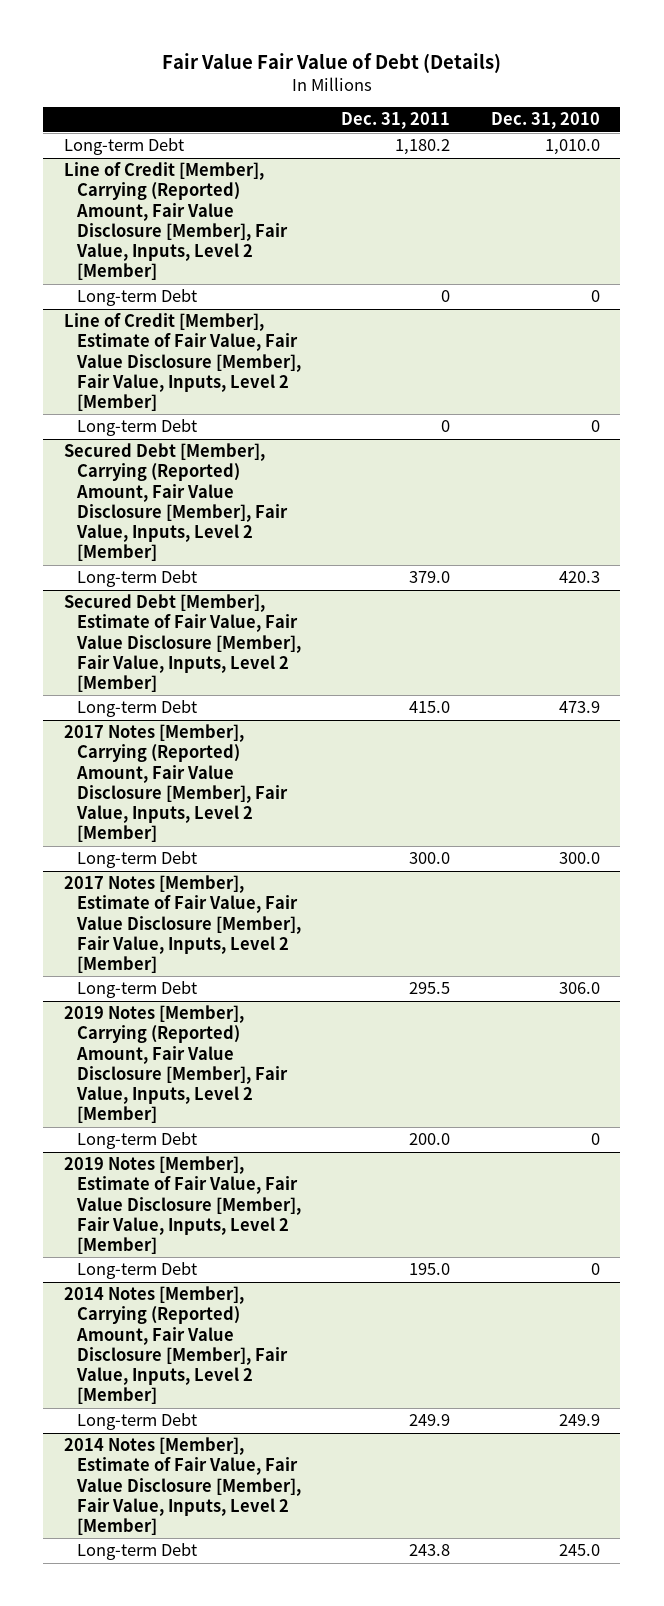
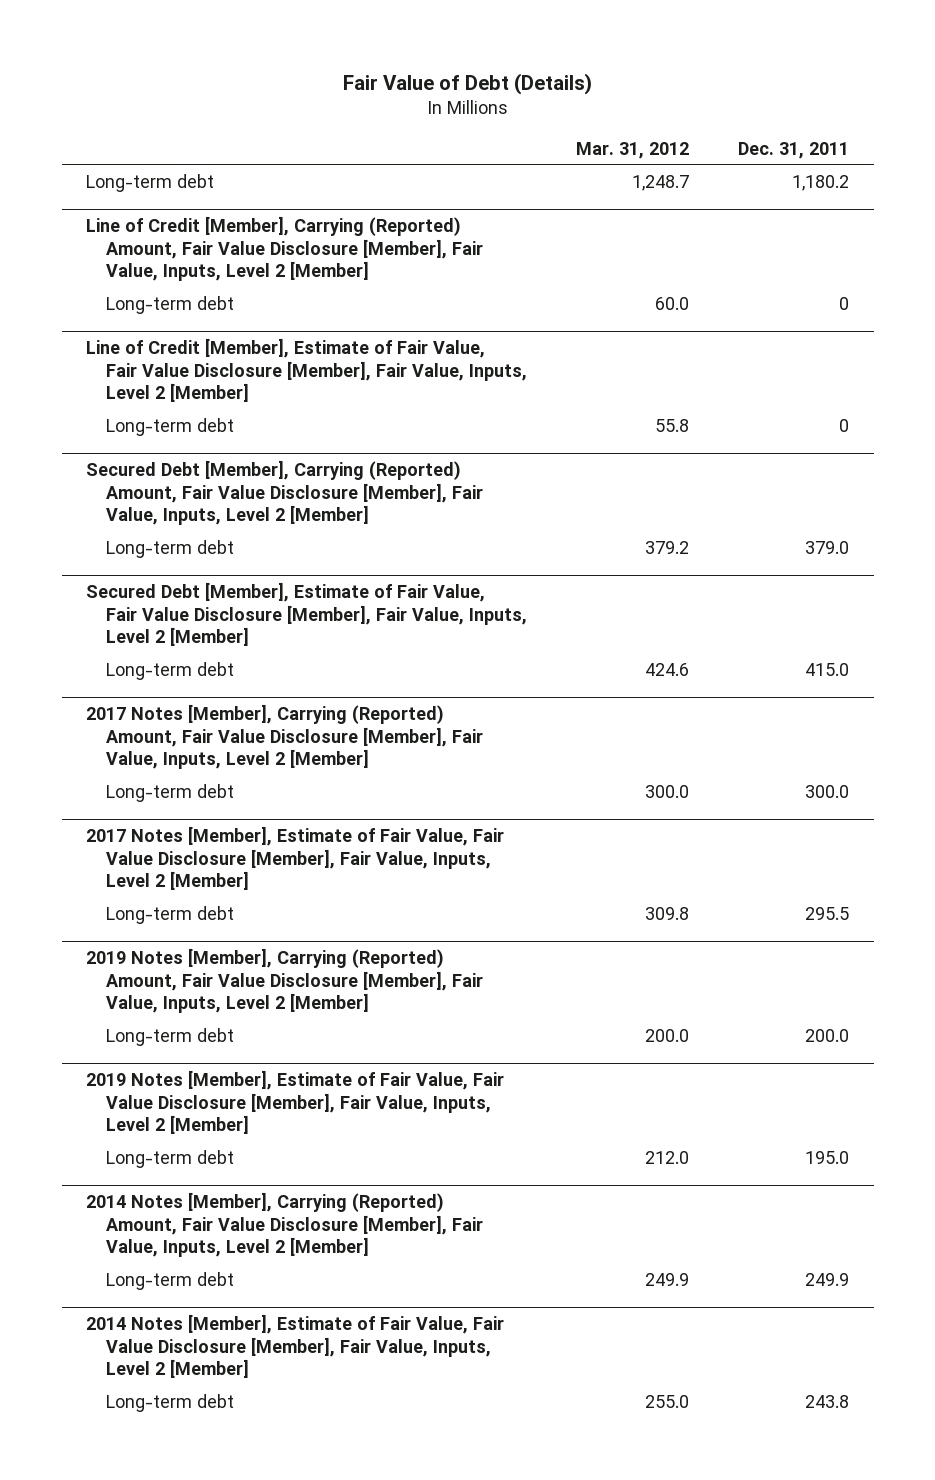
- Fair Value Fair Value of Debt (Details)
+ Fair Value of Debt (Details)
- | Dec. 31, 2011 | Dec. 31, 2010
+ | Mar. 31, 2012 | Dec. 31, 2011
- Long-term Debt | 1,180.2 | 1,010.0
+ Long-term debt | 1,248.7 | 1,180.2
@ Line of Credit [Member], Carrying (Reported) Amount, Fair Value Disclosure [Member], Fair Value, Inputs, Level 2 [Member]
- Long-term Debt | 0 | 0
+ Long-term debt | 60.0 | 0
@ Line of Credit [Member], Estimate of Fair Value, Fair Value Disclosure [Member], Fair Value, Inputs, Level 2 [Member]
- Long-term Debt | 0 | 0
+ Long-term debt | 55.8 | 0
@ Secured Debt [Member], Carrying (Reported) Amount, Fair Value Disclosure [Member], Fair Value, Inputs, Level 2 [Member]
- Long-term Debt | 379.0 | 420.3
+ Long-term debt | 379.2 | 379.0
@ Secured Debt [Member], Estimate of Fair Value, Fair Value Disclosure [Member], Fair Value, Inputs, Level 2 [Member]
- Long-term Debt | 415.0 | 473.9
+ Long-term debt | 424.6 | 415.0
@ 2017 Notes [Member], Carrying (Reported) Amount, Fair Value Disclosure [Member], Fair Value, Inputs, Level 2 [Member]
- Long-term Debt | 300.0 | 300.0
+ Long-term debt | 300.0 | 300.0
@ 2017 Notes [Member], Estimate of Fair Value, Fair Value Disclosure [Member], Fair Value, Inputs, Level 2 [Member]
- Long-term Debt | 295.5 | 306.0
+ Long-term debt | 309.8 | 295.5
@ 2019 Notes [Member], Carrying (Reported) Amount, Fair Value Disclosure [Member], Fair Value, Inputs, Level 2 [Member]
- Long-term Debt | 200.0 | 0
+ Long-term debt | 200.0 | 200.0
@ 2019 Notes [Member], Estimate of Fair Value, Fair Value Disclosure [Member], Fair Value, Inputs, Level 2 [Member]
- Long-term Debt | 195.0 | 0
+ Long-term debt | 212.0 | 195.0
@ 2014 Notes [Member], Carrying (Reported) Amount, Fair Value Disclosure [Member], Fair Value, Inputs, Level 2 [Member]
- Long-term Debt | 249.9 | 249.9
+ Long-term debt | 249.9 | 249.9
@ 2014 Notes [Member], Estimate of Fair Value, Fair Value Disclosure [Member], Fair Value, Inputs, Level 2 [Member]
- Long-term Debt | 243.8 | 245.0
+ Long-term debt | 255.0 | 243.8

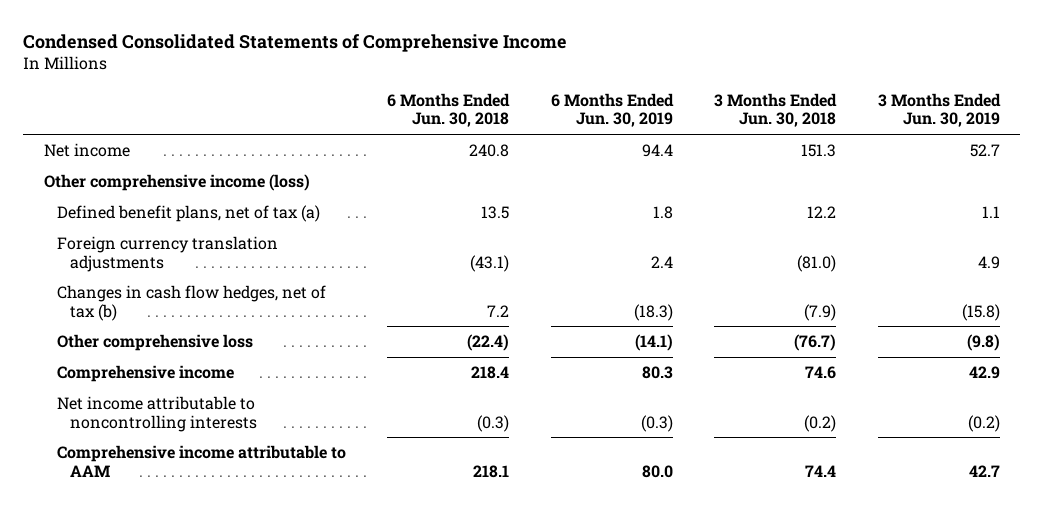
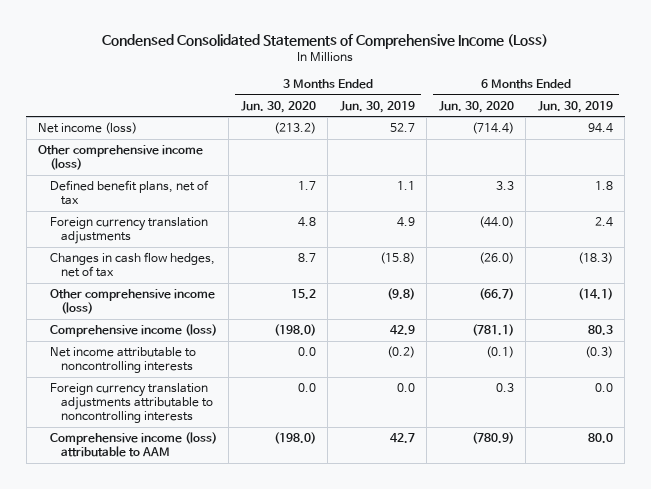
- Condensed Consolidated Statements of Comprehensive Income
+ Condensed Consolidated Statements of Comprehensive Income (Loss)
- | 6 Months Ended Jun. 30, 2018 | 6 Months Ended Jun. 30, 2019 | 3 Months Ended Jun. 30, 2018 | 3 Months Ended Jun. 30, 2019
+ | 3 Months Ended Jun. 30, 2020 | 3 Months Ended Jun. 30, 2019 | 6 Months Ended Jun. 30, 2020 | 6 Months Ended Jun. 30, 2019
- Net income | 240.8 | 94.4 | 151.3 | 52.7
+ Net income (loss) | (213.2) | 52.7 | (714.4) | 94.4
- Defined benefit plans, net of tax (a) | 13.5 | 1.8 | 12.2 | 1.1
+ Defined benefit plans, net of tax | 1.7 | 1.1 | 3.3 | 1.8
- Changes in cash flow hedges, net of tax (b) | 7.2 | (18.3) | (7.9) | (15.8)
- Other comprehensive loss | (22.4) | (14.1) | (76.7) | (9.8)
- Comprehensive income | 218.4 | 80.3 | 74.6 | 42.9
+ Changes in cash flow hedges, net of tax | 8.7 | (15.8) | (26.0) | (18.3)
+ Other comprehensive income (loss) | 15.2 | (9.8) | (66.7) | (14.1)
+ Comprehensive income (loss) | (198.0) | 42.9 | (781.1) | 80.3
- Comprehensive income attributable to AAM | 218.1 | 80.0 | 74.4 | 42.7
+ Foreign currency translation adjustments attributable to noncontrolling interests | 0.0 | 0.0 | 0.3 | 0.0
+ Comprehensive income (loss) attributable to AAM | (198.0) | 42.7 | (780.9) | 80.0

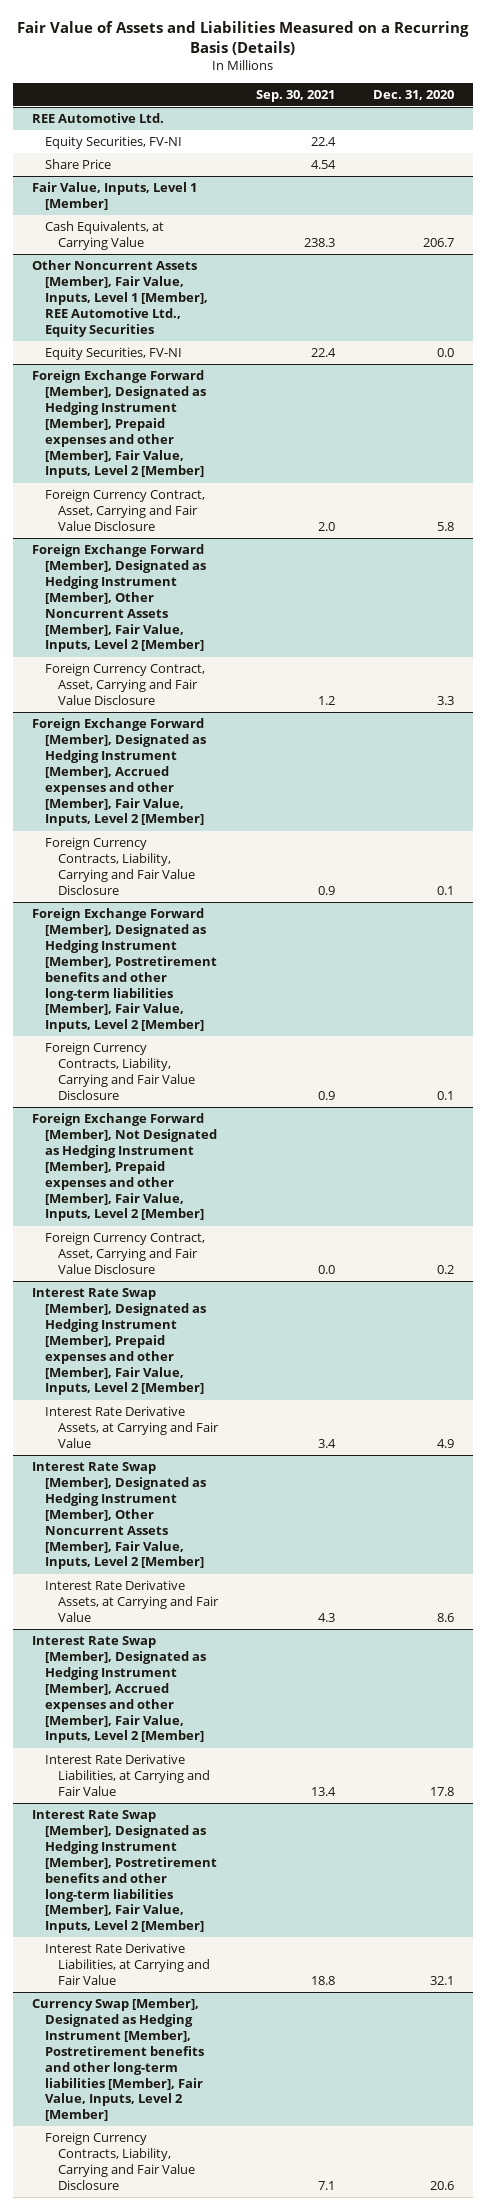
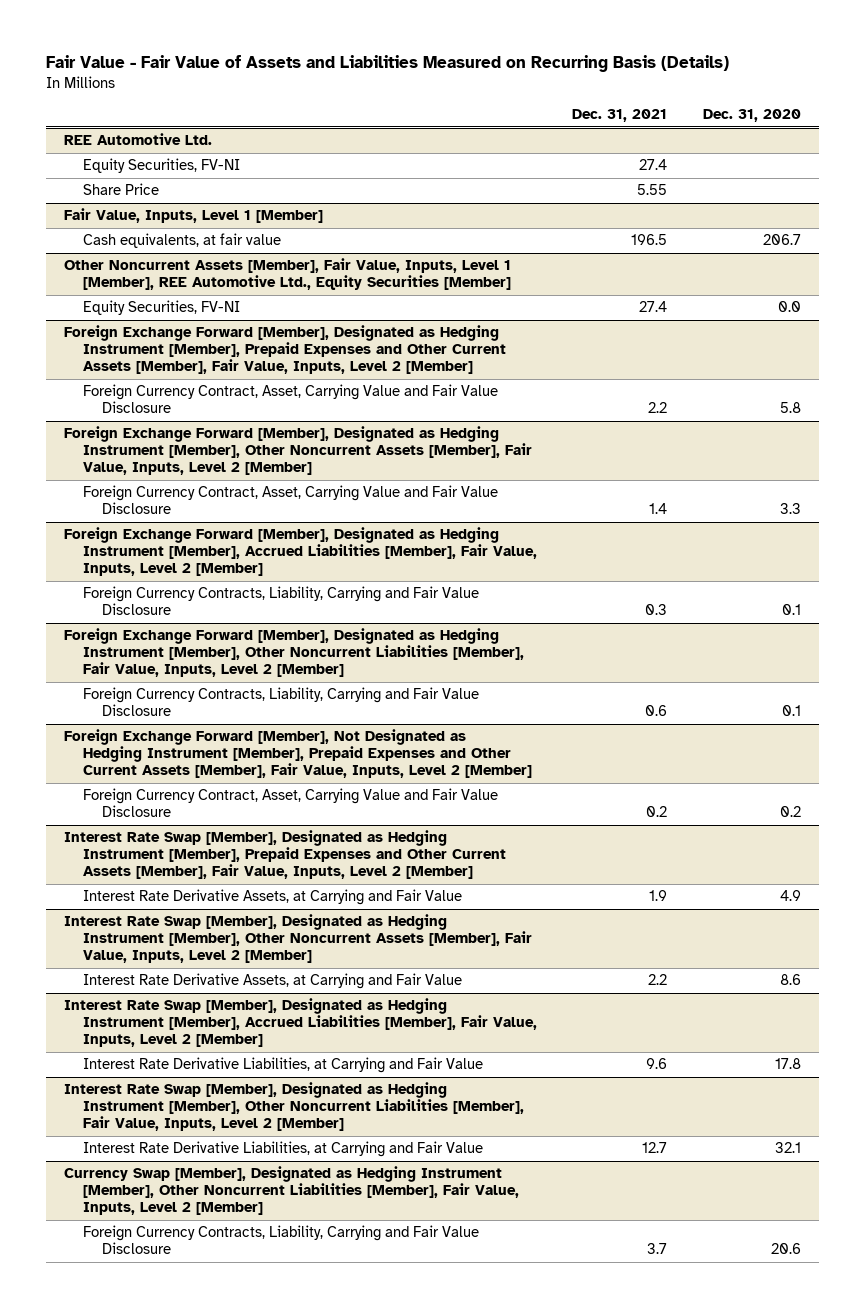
- Fair Value of Assets and Liabilities Measured on a Recurring Basis (Details)
+ Fair Value - Fair Value of Assets and Liabilities Measured on Recurring Basis (Details)
- | Sep. 30, 2021 | Dec. 31, 2020
+ | Dec. 31, 2021 | Dec. 31, 2020
@ Fair Value, Inputs, Level 1 [Member]
- Cash Equivalents, at Carrying Value | 238.3 | 206.7
- Other Noncurrent Assets [Member], Fair Value, Inputs, Level 1 [Member], REE Automotive Ltd., Equity Securities
@ Fair Value, Inputs, Level 1 [Member]
+ Cash equivalents, at fair value | 196.5 | 206.7
+ Other Noncurrent Assets [Member], Fair Value, Inputs, Level 1 [Member], REE Automotive Ltd., Equity Securities [Member]
- Foreign Exchange Forward [Member], Designated as Hedging Instrument [Member], Prepaid expenses and other [Member], Fair Value, Inputs, Level 2 [Member]
- Foreign Currency Contract, Asset, Carrying and Fair Value Disclosure | 2.0 | 5.8
+ Foreign Exchange Forward [Member], Designated as Hedging Instrument [Member], Prepaid Expenses and Other Current Assets [Member], Fair Value, Inputs, Level 2 [Member]
+ Foreign Currency Contract, Asset, Carrying Value and Fair Value Disclosure | 2.2 | 5.8
@ Foreign Exchange Forward [Member], Designated as Hedging Instrument [Member], Other Noncurrent Assets [Member], Fair Value, Inputs, Level 2 [Member]
- Foreign Currency Contract, Asset, Carrying and Fair Value Disclosure | 1.2 | 3.3
- Foreign Exchange Forward [Member], Designated as Hedging Instrument [Member], Accrued expenses and other [Member], Fair Value, Inputs, Level 2 [Member]
@ Foreign Exchange Forward [Member], Designated as Hedging Instrument [Member], Other Noncurrent Assets [Member], Fair Value, Inputs, Level 2 [Member]
+ Foreign Currency Contract, Asset, Carrying Value and Fair Value Disclosure | 1.4 | 3.3
+ Foreign Exchange Forward [Member], Designated as Hedging Instrument [Member], Accrued Liabilities [Member], Fair Value, Inputs, Level 2 [Member]
- Foreign Exchange Forward [Member], Designated as Hedging Instrument [Member], Postretirement benefits and other long-term liabilities [Member], Fair Value, Inputs, Level 2 [Member]
+ Foreign Exchange Forward [Member], Designated as Hedging Instrument [Member], Other Noncurrent Liabilities [Member], Fair Value, Inputs, Level 2 [Member]
- Foreign Exchange Forward [Member], Not Designated as Hedging Instrument [Member], Prepaid expenses and other [Member], Fair Value, Inputs, Level 2 [Member]
- Foreign Currency Contract, Asset, Carrying and Fair Value Disclosure | 0.0 | 0.2
- Interest Rate Swap [Member], Designated as Hedging Instrument [Member], Prepaid expenses and other [Member], Fair Value, Inputs, Level 2 [Member]
+ Foreign Exchange Forward [Member], Not Designated as Hedging Instrument [Member], Prepaid Expenses and Other Current Assets [Member], Fair Value, Inputs, Level 2 [Member]
+ Foreign Currency Contract, Asset, Carrying Value and Fair Value Disclosure | 0.2 | 0.2
+ Interest Rate Swap [Member], Designated as Hedging Instrument [Member], Prepaid Expenses and Other Current Assets [Member], Fair Value, Inputs, Level 2 [Member]
- Interest Rate Swap [Member], Designated as Hedging Instrument [Member], Accrued expenses and other [Member], Fair Value, Inputs, Level 2 [Member]
+ Interest Rate Swap [Member], Designated as Hedging Instrument [Member], Accrued Liabilities [Member], Fair Value, Inputs, Level 2 [Member]
- Interest Rate Swap [Member], Designated as Hedging Instrument [Member], Postretirement benefits and other long-term liabilities [Member], Fair Value, Inputs, Level 2 [Member]
+ Interest Rate Swap [Member], Designated as Hedging Instrument [Member], Other Noncurrent Liabilities [Member], Fair Value, Inputs, Level 2 [Member]
- Currency Swap [Member], Designated as Hedging Instrument [Member], Postretirement benefits and other long-term liabilities [Member], Fair Value, Inputs, Level 2 [Member]
+ Currency Swap [Member], Designated as Hedging Instrument [Member], Other Noncurrent Liabilities [Member], Fair Value, Inputs, Level 2 [Member]

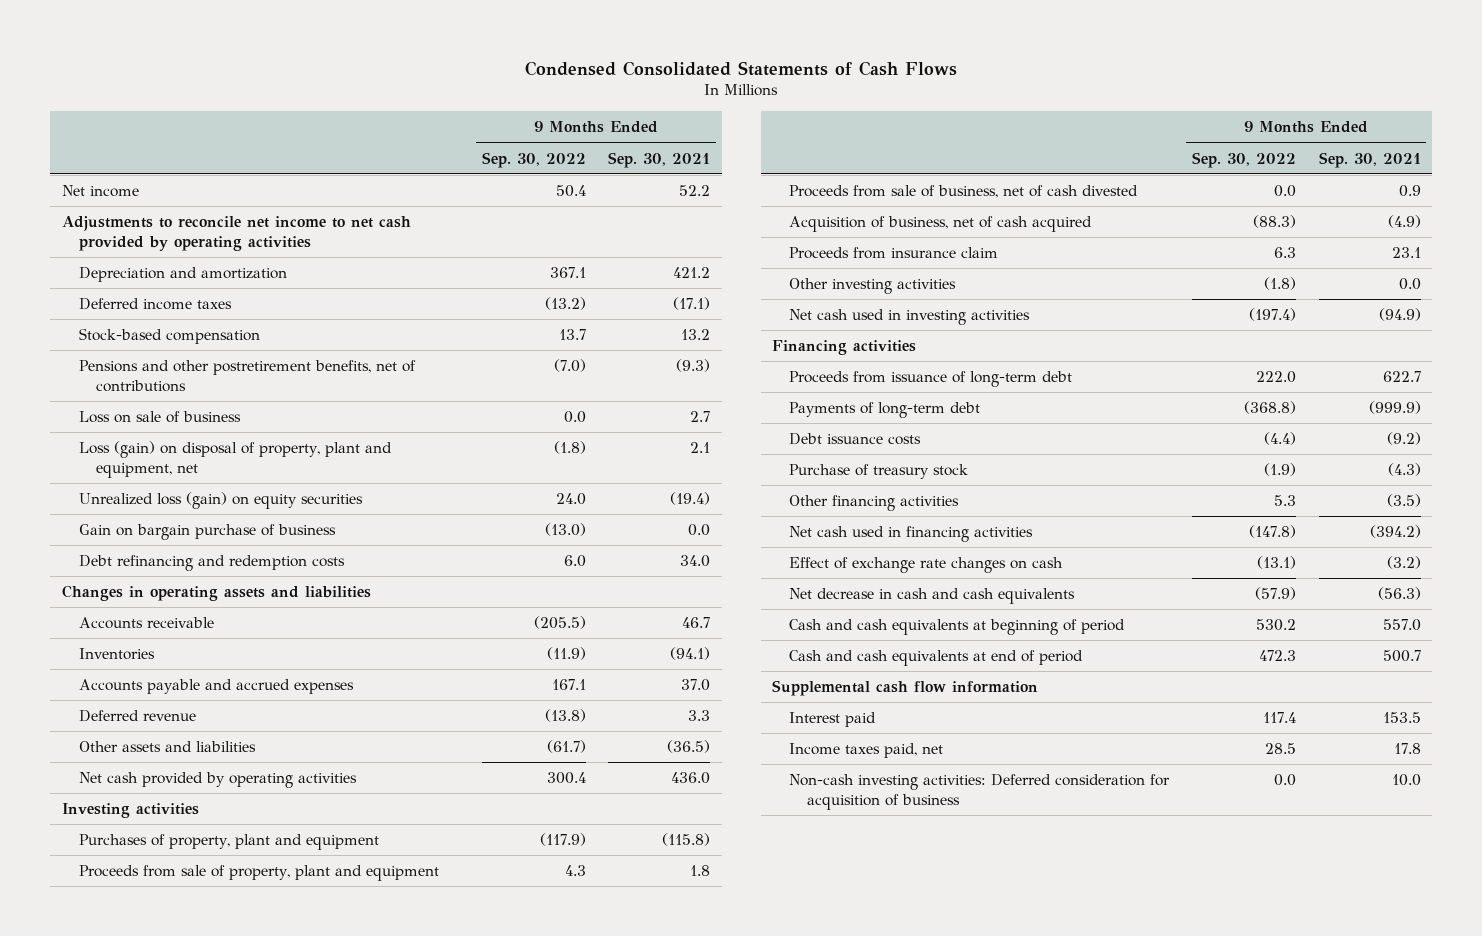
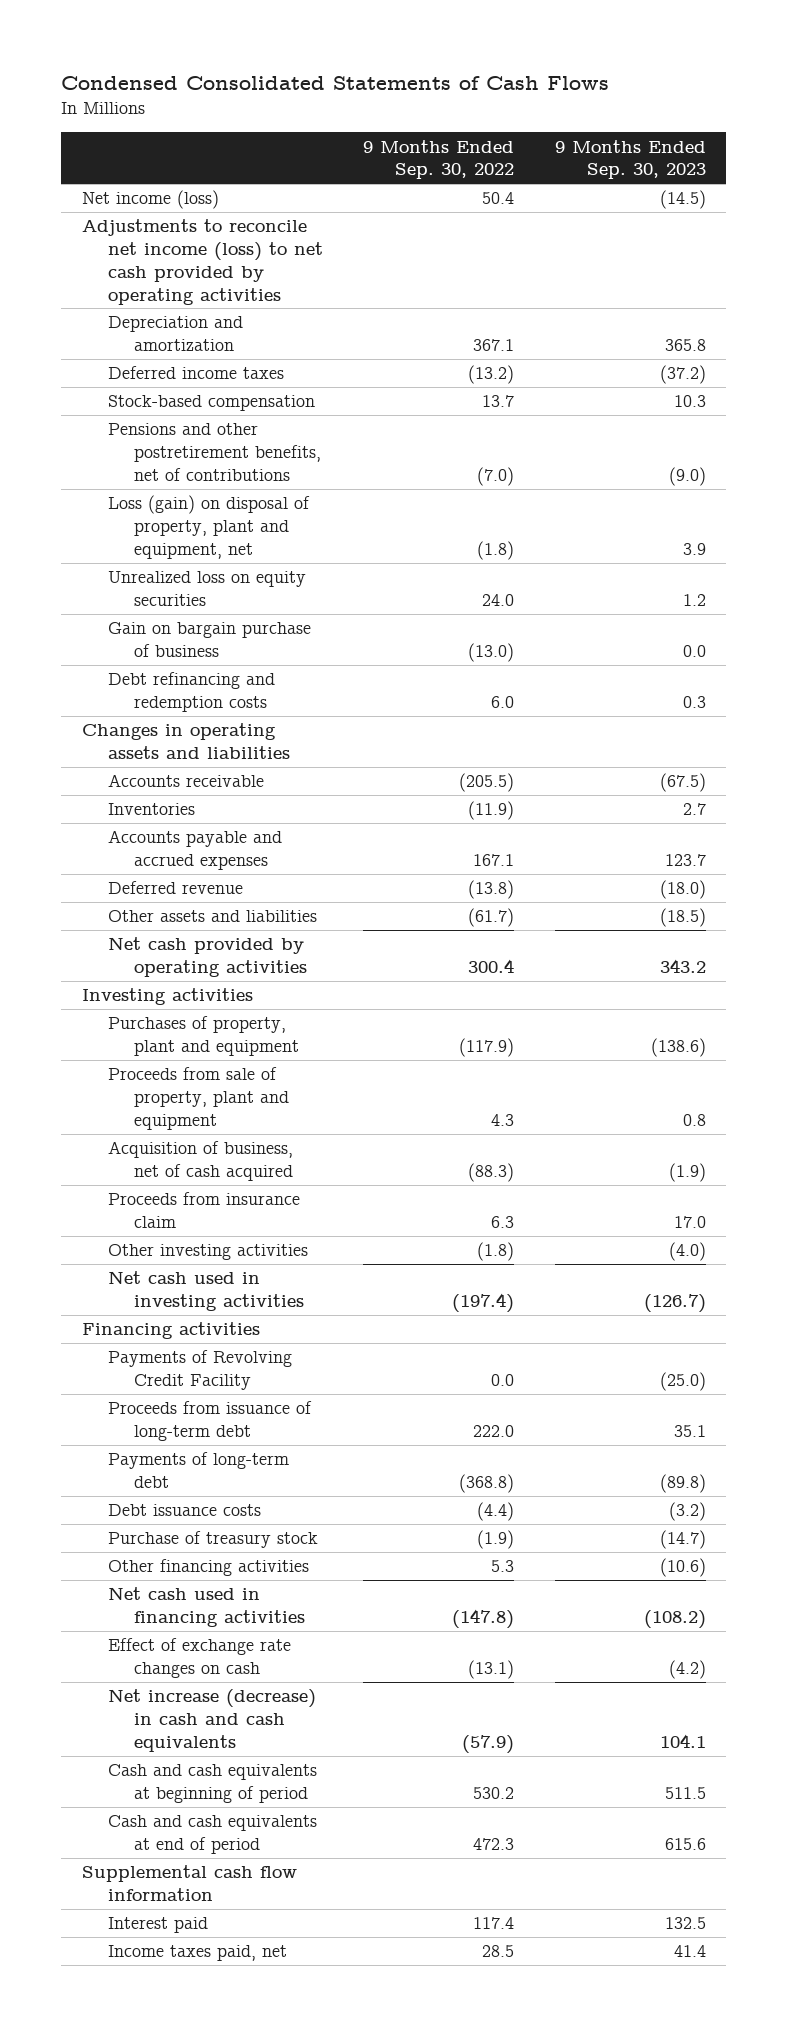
- | 9 Months Ended Sep. 30, 2022 | 9 Months Ended Sep. 30, 2021
+ | 9 Months Ended Sep. 30, 2022 | 9 Months Ended Sep. 30, 2023
- Net income | 50.4 | 52.2
- Adjustments to reconcile net income to net cash provided by operating activities
+ Net income (loss) | 50.4 | (14.5)
+ Adjustments to reconcile net income (loss) to net cash provided by operating activities
- Loss on sale of business | 0.0 | 2.7
- Unrealized loss (gain) on equity securities | 24.0 | (19.4)
+ Unrealized loss on equity securities | 24.0 | 1.2
- Proceeds from sale of business, net of cash divested | 0.0 | 0.9
+ Payments of Revolving Credit Facility | 0.0 | (25.0)
- Net decrease in cash and cash equivalents | (57.9) | (56.3)
+ Net increase (decrease) in cash and cash equivalents | (57.9) | 104.1
- Non-cash investing activities: Deferred consideration for acquisition of business | 0.0 | 10.0

